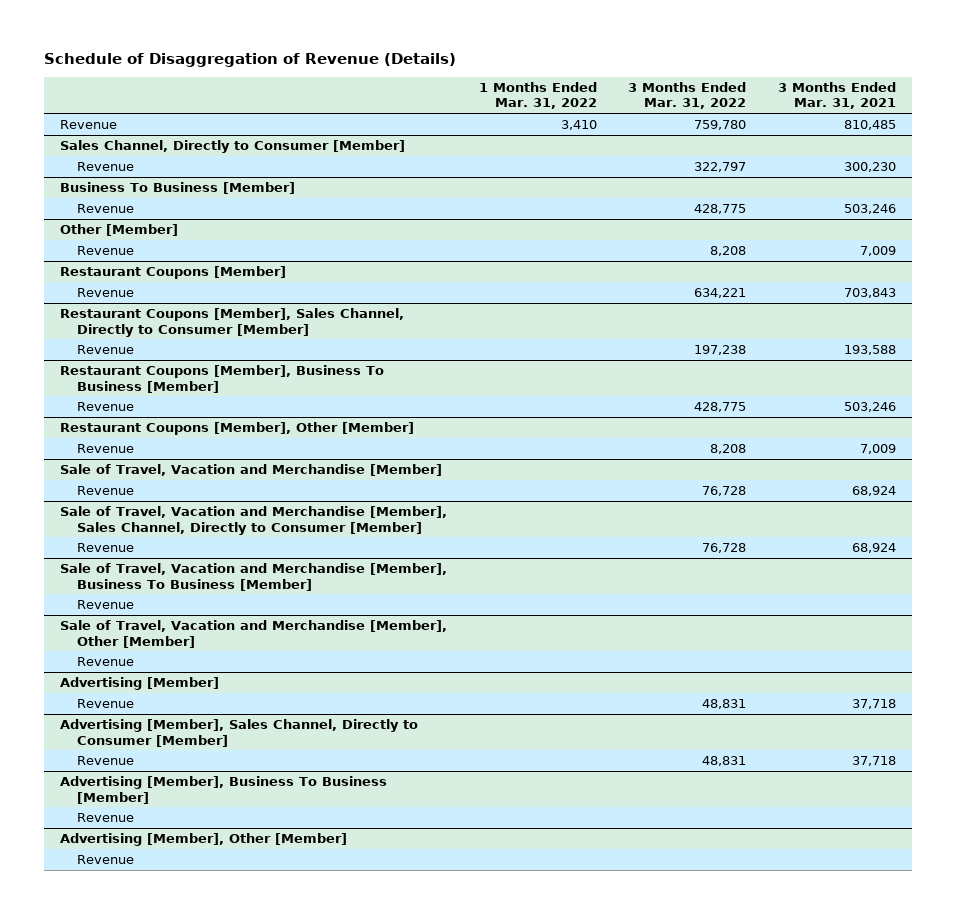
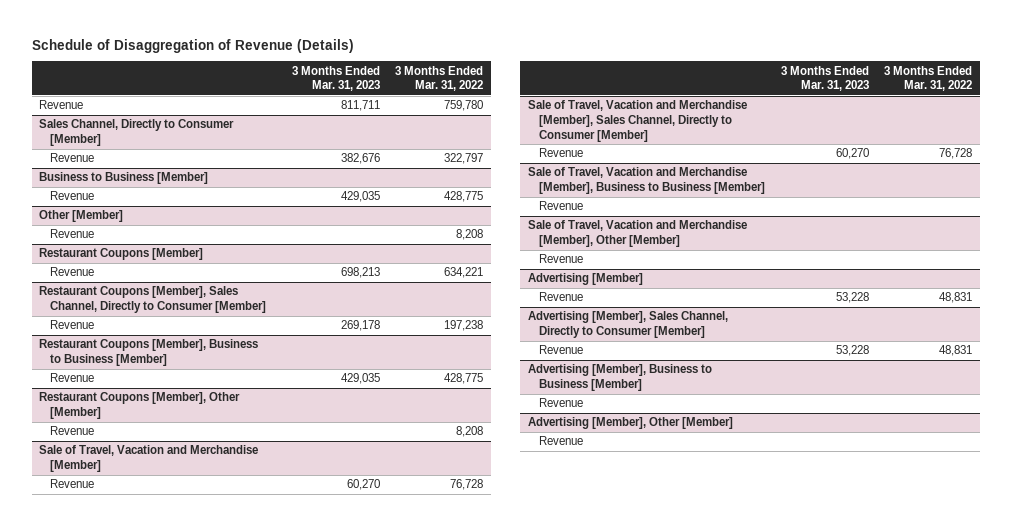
- | 1 Months Ended Mar. 31, 2022 | 3 Months Ended Mar. 31, 2022 | 3 Months Ended Mar. 31, 2021
+ | 3 Months Ended Mar. 31, 2023 | 3 Months Ended Mar. 31, 2022
- Business To Business [Member]
+ Business to Business [Member]
- Restaurant Coupons [Member], Business To Business [Member]
+ Restaurant Coupons [Member], Business to Business [Member]
- Sale of Travel, Vacation and Merchandise [Member], Business To Business [Member]
+ Sale of Travel, Vacation and Merchandise [Member], Business to Business [Member]
- Advertising [Member], Business To Business [Member]
+ Advertising [Member], Business to Business [Member]

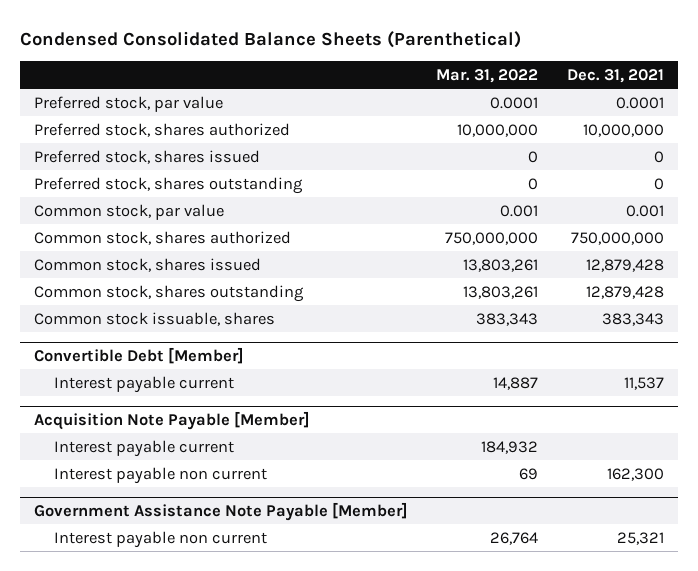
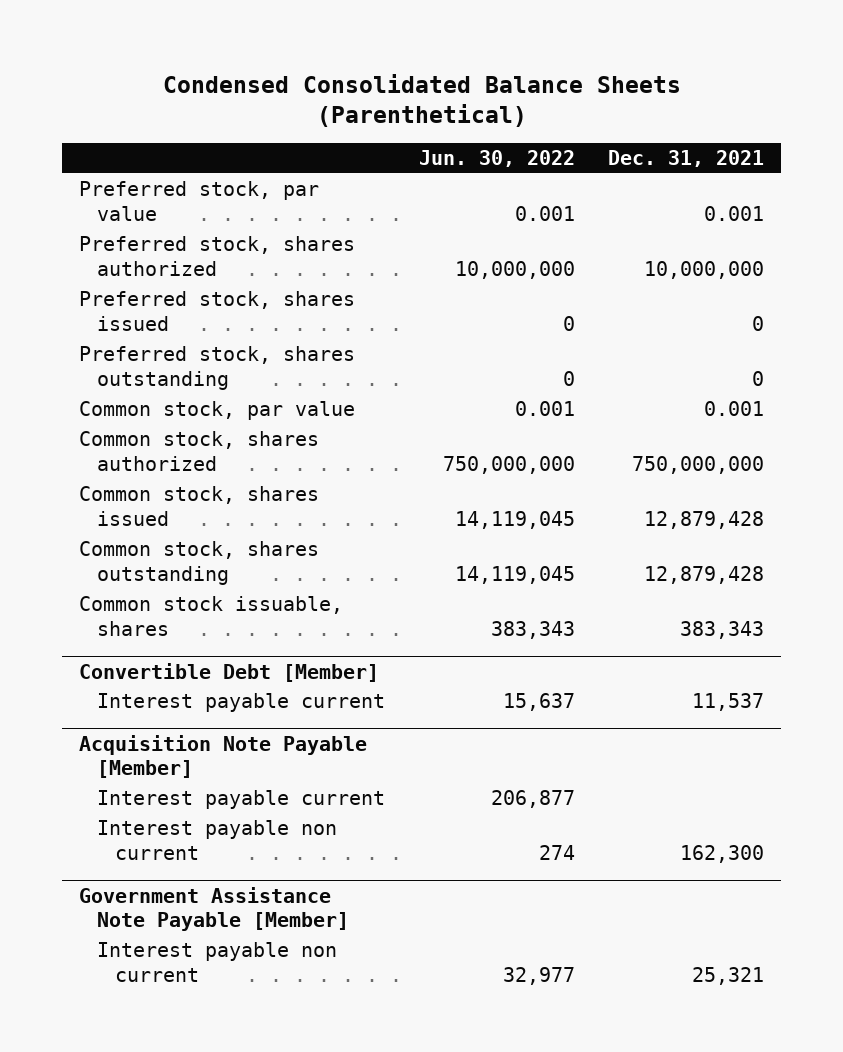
- | Mar. 31, 2022 | Dec. 31, 2021
+ | Jun. 30, 2022 | Dec. 31, 2021
- Preferred stock, par value | 0.0001 | 0.0001
+ Preferred stock, par value | 0.001 | 0.001

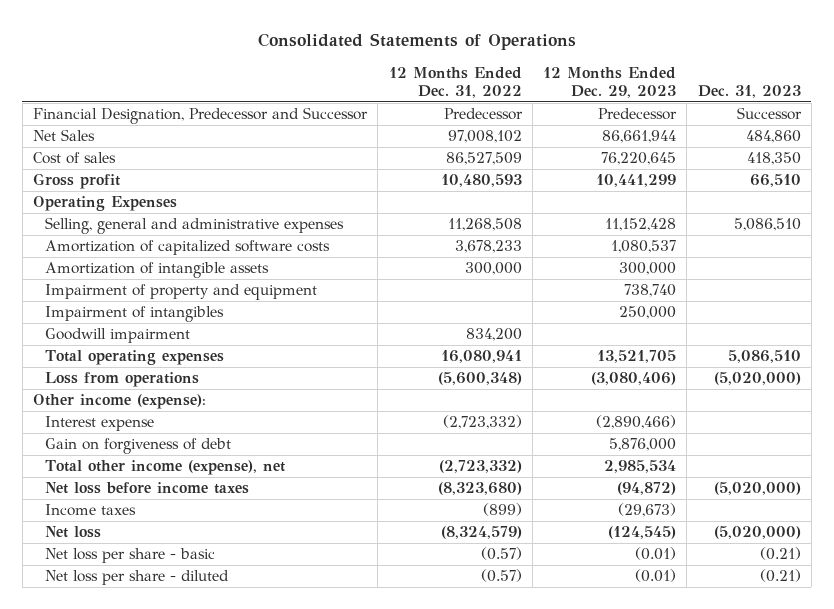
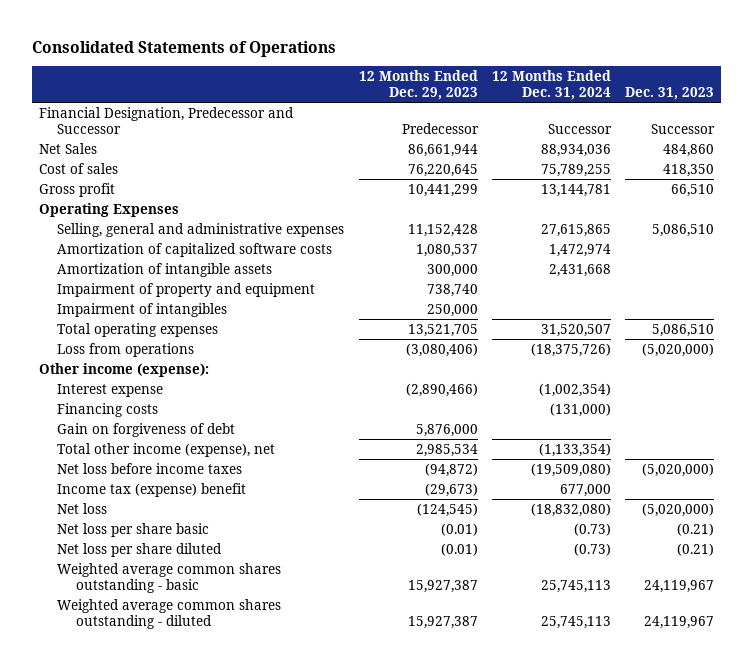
- | 12 Months Ended Dec. 31, 2022 | 12 Months Ended Dec. 29, 2023 | Dec. 31, 2023
+ | 12 Months Ended Dec. 29, 2023 | 12 Months Ended Dec. 31, 2024 | Dec. 31, 2023
- Goodwill impairment | 834,200 | |
+ Financing costs | | (131,000) |
- Income taxes | (899) | (29,673) |
+ Income tax (expense) benefit | (29,673) | 677,000 |
- Net loss per share - basic | (0.57) | (0.01) | (0.21)
- Net loss per share - diluted | (0.57) | (0.01) | (0.21)
+ Net loss per share basic | (0.01) | (0.73) | (0.21)
+ Net loss per share diluted | (0.01) | (0.73) | (0.21)
+ Weighted average common shares outstanding - basic | 15,927,387 | 25,745,113 | 24,119,967
+ Weighted average common shares outstanding - diluted | 15,927,387 | 25,745,113 | 24,119,967

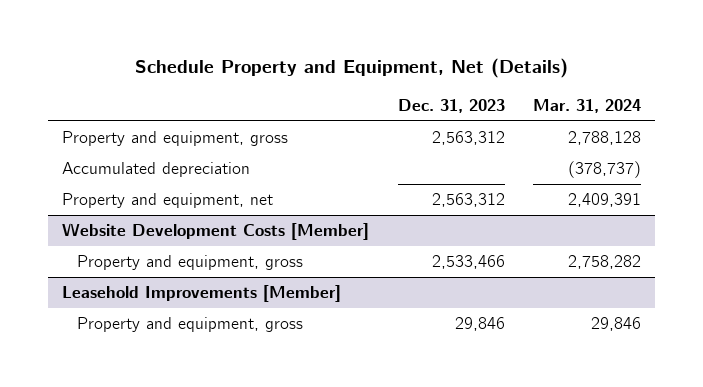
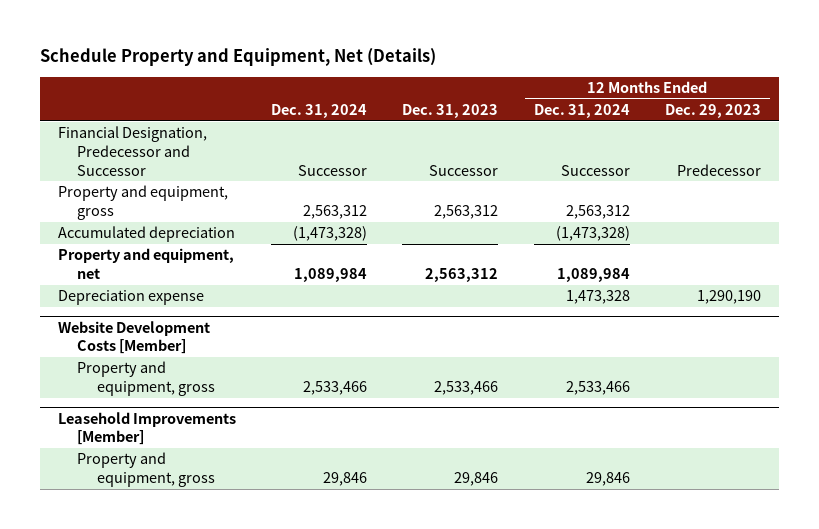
- | Dec. 31, 2023 | Mar. 31, 2024
+ | Dec. 31, 2024 | Dec. 31, 2023 | 12 Months Ended Dec. 31, 2024 | 12 Months Ended Dec. 29, 2023
+ Financial Designation, Predecessor and Successor | Successor | Successor | Successor | Predecessor
+ Depreciation expense | | | 1,473,328 | 1,290,190

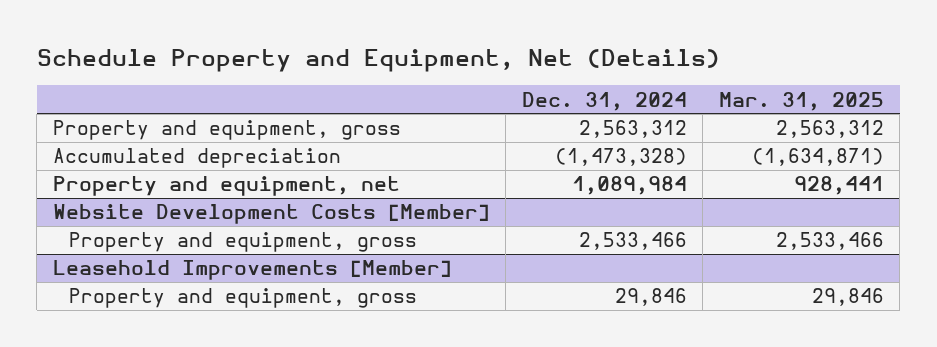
- | Dec. 31, 2024 | Dec. 31, 2023 | 12 Months Ended Dec. 31, 2024 | 12 Months Ended Dec. 29, 2023
+ | Dec. 31, 2024 | Mar. 31, 2025
- Financial Designation, Predecessor and Successor | Successor | Successor | Successor | Predecessor
- Depreciation expense | | | 1,473,328 | 1,290,190

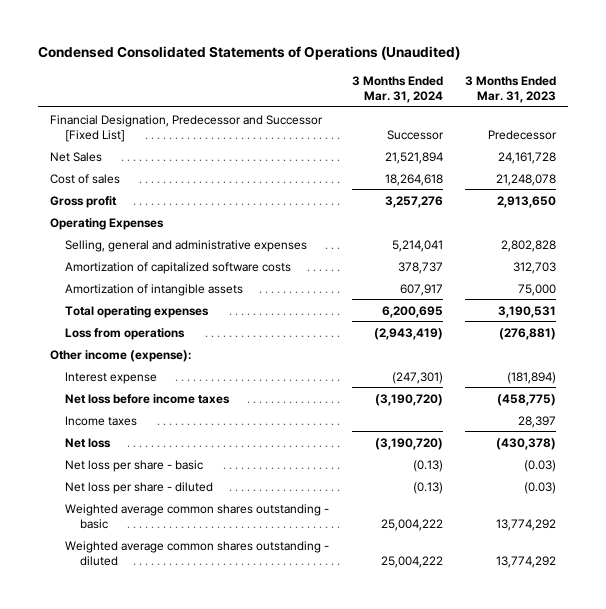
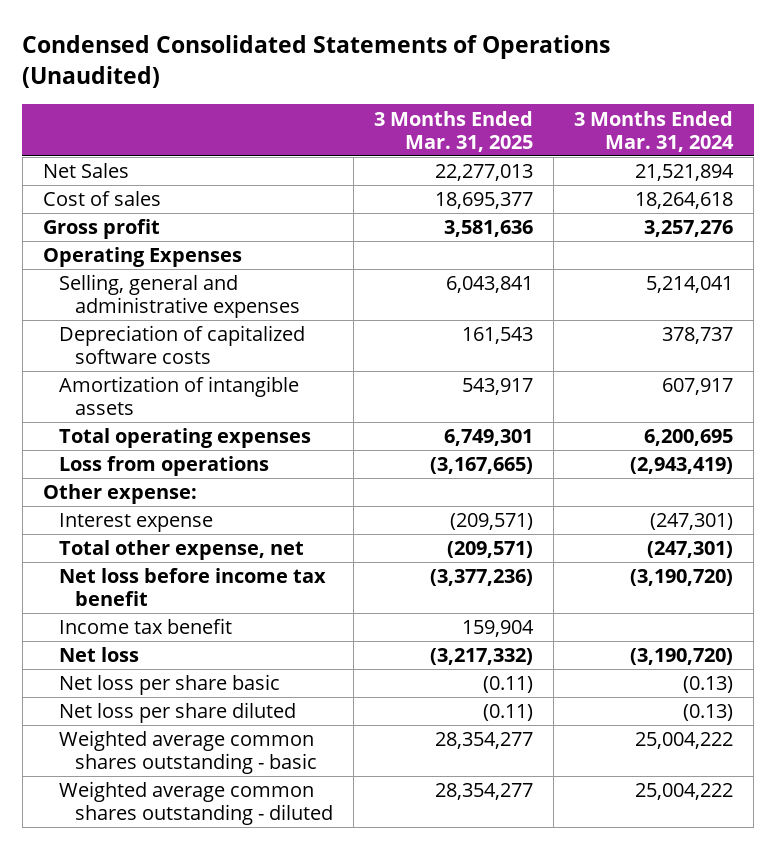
- | 3 Months Ended Mar. 31, 2024 | 3 Months Ended Mar. 31, 2023
+ | 3 Months Ended Mar. 31, 2025 | 3 Months Ended Mar. 31, 2024
- Financial Designation, Predecessor and Successor [Fixed List] | Successor | Predecessor
- Amortization of capitalized software costs | 378,737 | 312,703
+ Depreciation of capitalized software costs | 161,543 | 378,737
- Other income (expense):
+ Other expense:
- Net loss before income taxes | (3,190,720) | (458,775)
- Income taxes | | 28,397
+ Total other expense, net | (209,571) | (247,301)
+ Net loss before income tax benefit | (3,377,236) | (3,190,720)
+ Income tax benefit | 159,904 |
- Net loss per share - basic | (0.13) | (0.03)
- Net loss per share - diluted | (0.13) | (0.03)
+ Net loss per share basic | (0.11) | (0.13)
+ Net loss per share diluted | (0.11) | (0.13)

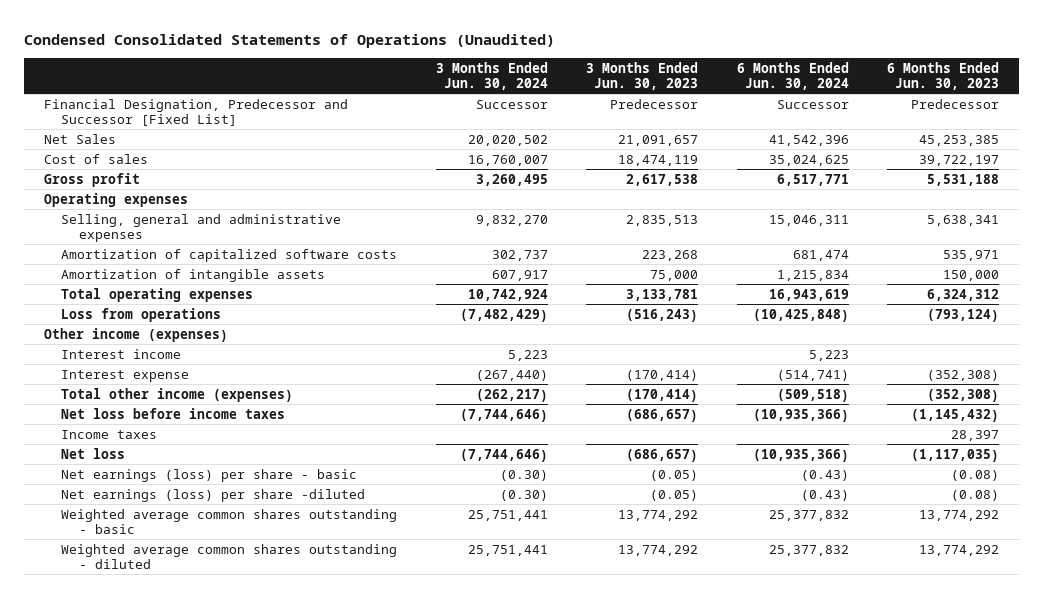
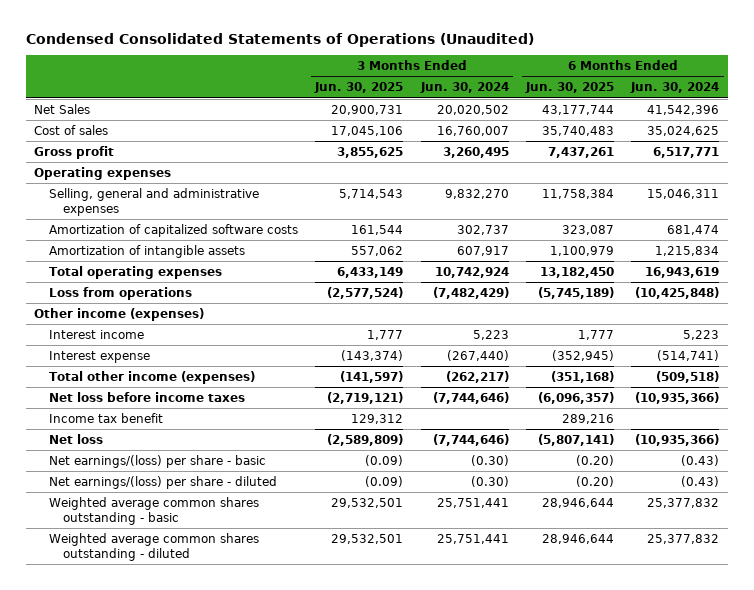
- | 3 Months Ended Jun. 30, 2024 | 3 Months Ended Jun. 30, 2023 | 6 Months Ended Jun. 30, 2024 | 6 Months Ended Jun. 30, 2023
+ | 3 Months Ended Jun. 30, 2025 | 3 Months Ended Jun. 30, 2024 | 6 Months Ended Jun. 30, 2025 | 6 Months Ended Jun. 30, 2024
- Financial Designation, Predecessor and Successor [Fixed List] | Successor | Predecessor | Successor | Predecessor
- Income taxes | | | | 28,397
+ Income tax benefit | 129,312 | | 289,216 |
- Net earnings (loss) per share - basic | (0.30) | (0.05) | (0.43) | (0.08)
- Net earnings (loss) per share -diluted | (0.30) | (0.05) | (0.43) | (0.08)
+ Net earnings/(loss) per share - basic | (0.09) | (0.30) | (0.20) | (0.43)
+ Net earnings/(loss) per share - diluted | (0.09) | (0.30) | (0.20) | (0.43)

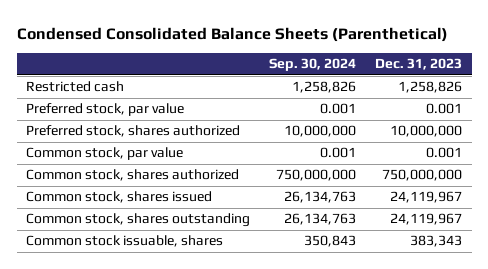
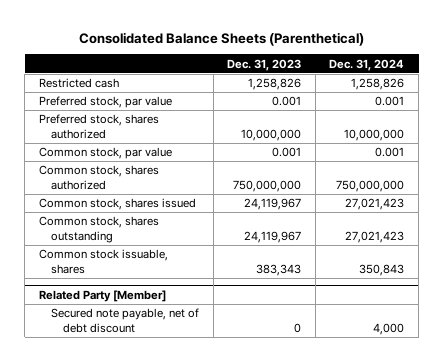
- Condensed Consolidated Balance Sheets (Parenthetical)
+ Consolidated Balance Sheets (Parenthetical)
- | Sep. 30, 2024 | Dec. 31, 2023
+ | Dec. 31, 2023 | Dec. 31, 2024
+ Related Party [Member]
+ Secured note payable, net of debt discount | 0 | 4,000

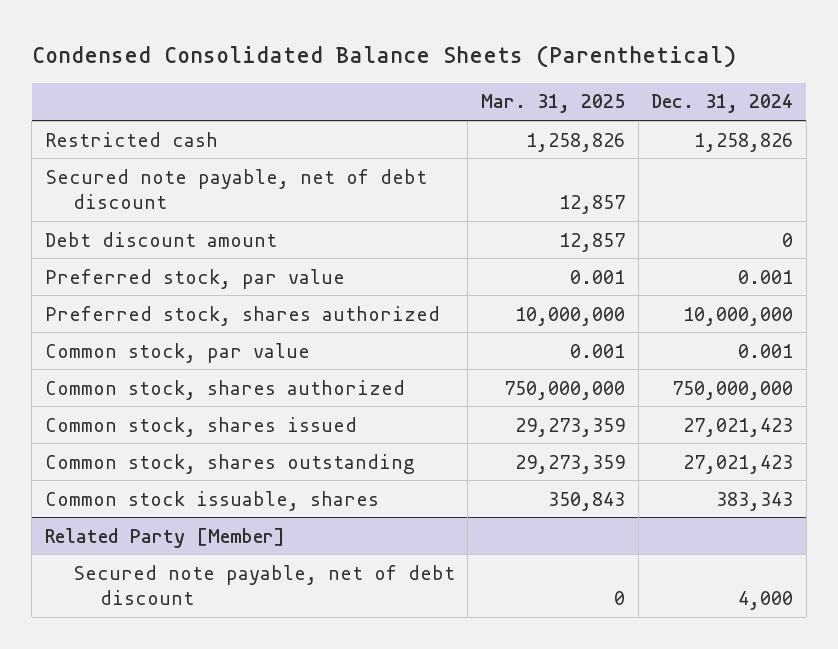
- Consolidated Balance Sheets (Parenthetical)
+ Condensed Consolidated Balance Sheets (Parenthetical)
- | Dec. 31, 2023 | Dec. 31, 2024
+ | Mar. 31, 2025 | Dec. 31, 2024
+ Secured note payable, net of debt discount | 12,857 |
+ Debt discount amount | 12,857 | 0
- Common stock issuable, shares | 383,343 | 350,843
+ Common stock issuable, shares | 350,843 | 383,343

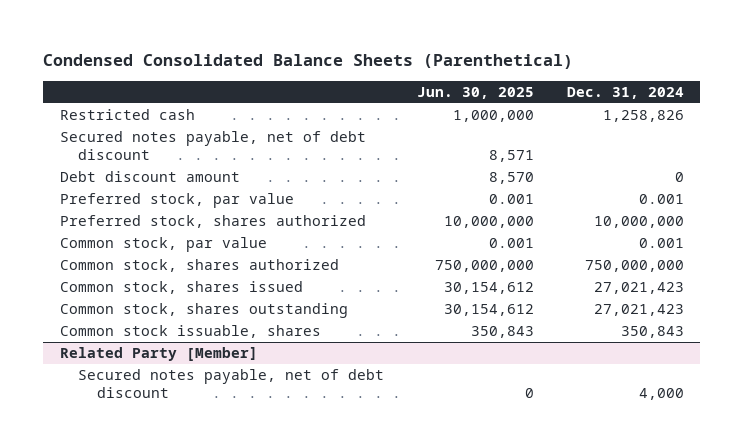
- | Mar. 31, 2025 | Dec. 31, 2024
+ | Jun. 30, 2025 | Dec. 31, 2024
- Secured note payable, net of debt discount | 12,857 |
+ Secured notes payable, net of debt discount | 8,571 |
- Common stock issuable, shares | 350,843 | 383,343
+ Common stock issuable, shares | 350,843 | 350,843
@ Related Party [Member]
- Secured note payable, net of debt discount | 0 | 4,000
+ Secured notes payable, net of debt discount | 0 | 4,000

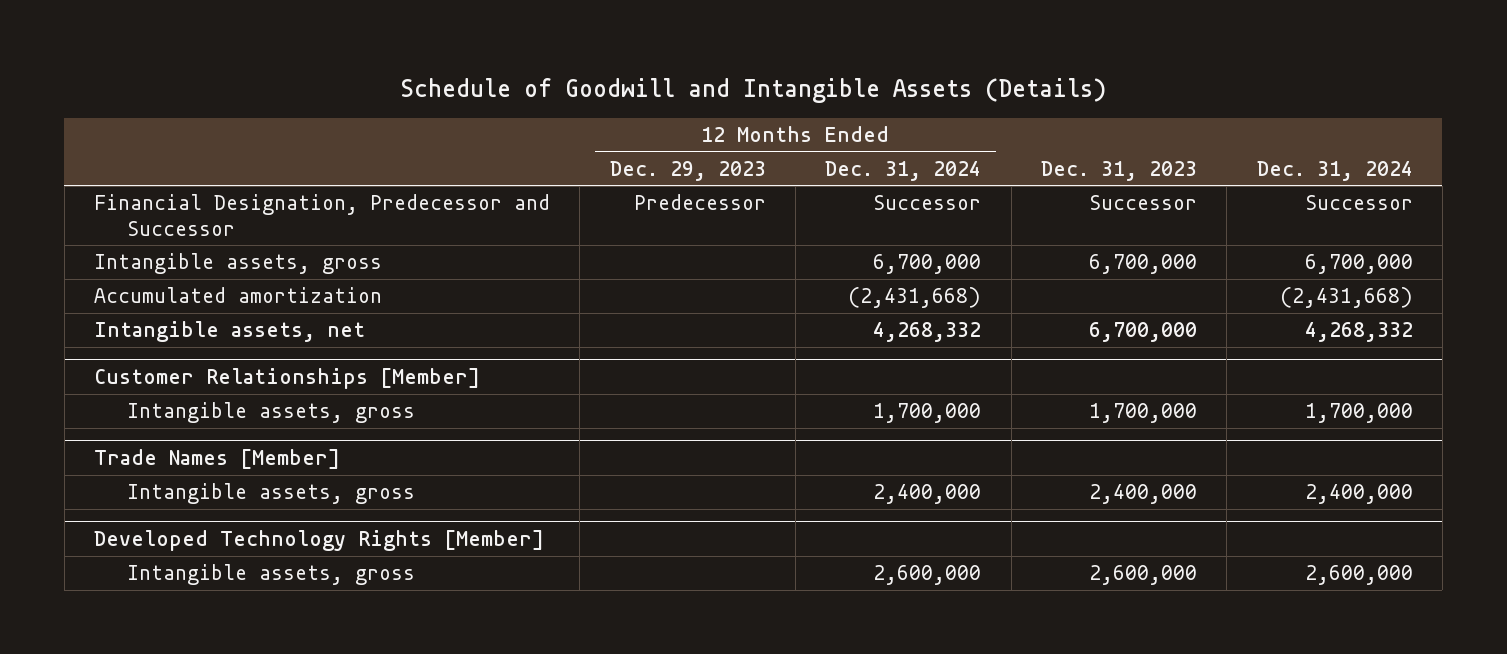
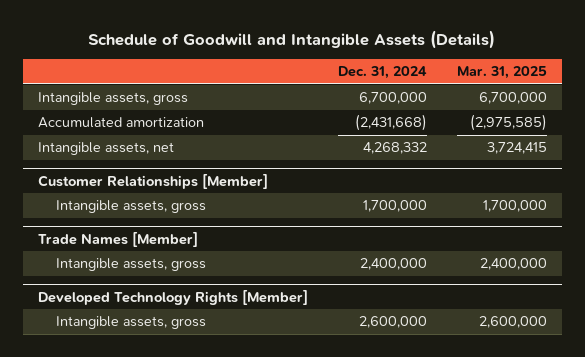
- | 12 Months Ended Dec. 29, 2023 | 12 Months Ended Dec. 31, 2024 | Dec. 31, 2023 | Dec. 31, 2024
+ | Dec. 31, 2024 | Mar. 31, 2025
- Financial Designation, Predecessor and Successor | Predecessor | Successor | Successor | Successor

